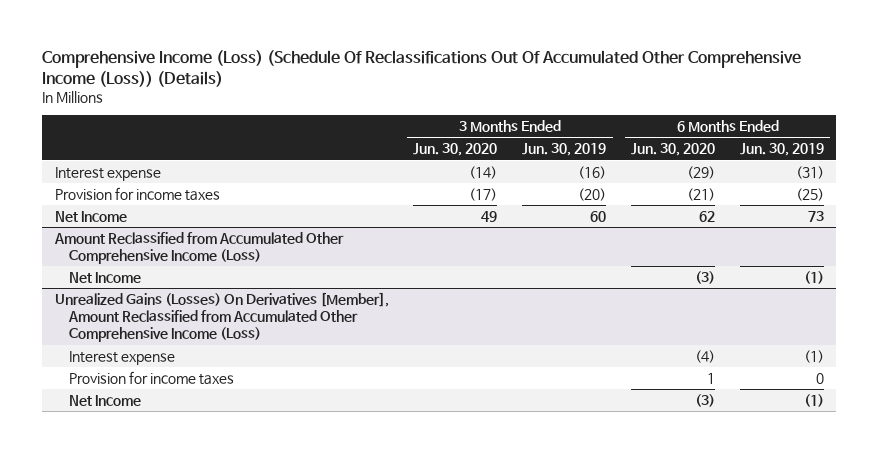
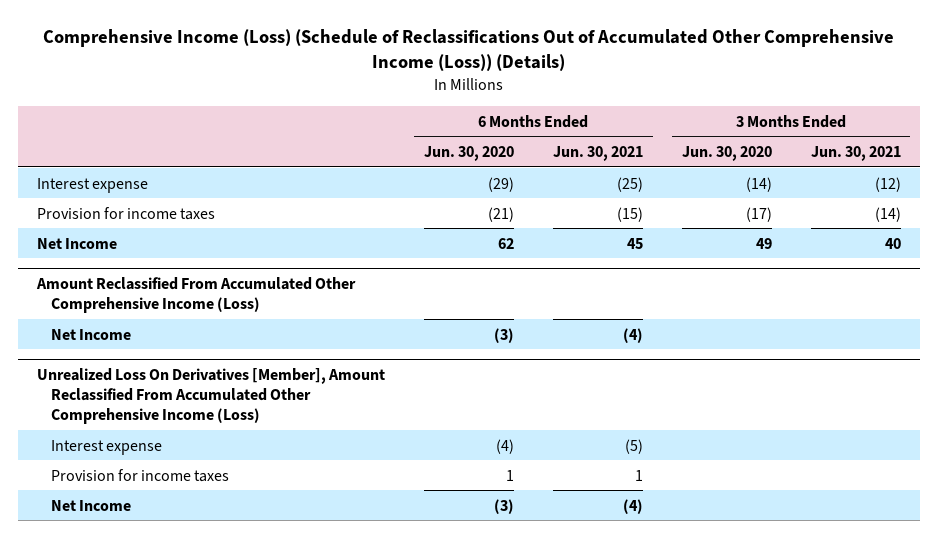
- Comprehensive Income (Loss) (Schedule Of Reclassifications Out Of Accumulated Other Comprehensive Income (Loss)) (Details)
+ Comprehensive Income (Loss) (Schedule of Reclassifications Out of Accumulated Other Comprehensive Income (Loss)) (Details)
- | 3 Months Ended Jun. 30, 2020 | 3 Months Ended Jun. 30, 2019 | 6 Months Ended Jun. 30, 2020 | 6 Months Ended Jun. 30, 2019
+ | 6 Months Ended Jun. 30, 2020 | 6 Months Ended Jun. 30, 2021 | 3 Months Ended Jun. 30, 2020 | 3 Months Ended Jun. 30, 2021
- Amount Reclassified from Accumulated Other Comprehensive Income (Loss)
+ Amount Reclassified From Accumulated Other Comprehensive Income (Loss)
- Unrealized Gains (Losses) On Derivatives [Member], Amount Reclassified from Accumulated Other Comprehensive Income (Loss)
+ Unrealized Loss On Derivatives [Member], Amount Reclassified From Accumulated Other Comprehensive Income (Loss)

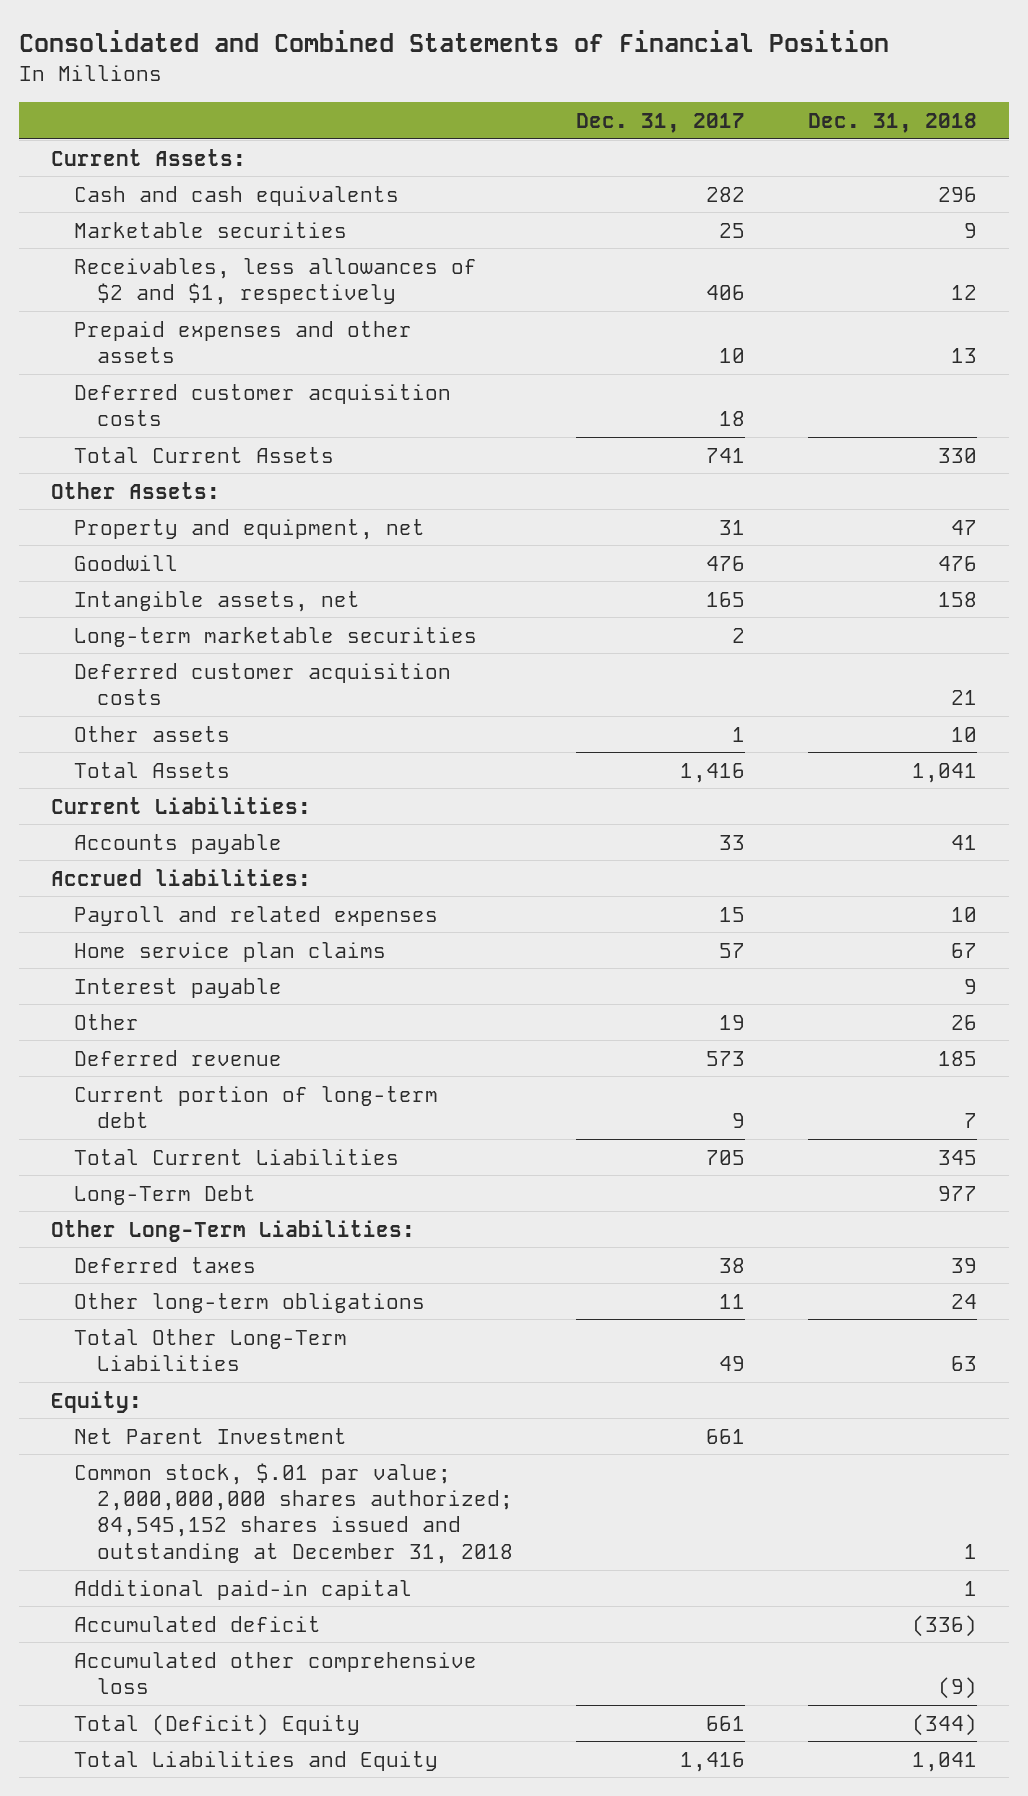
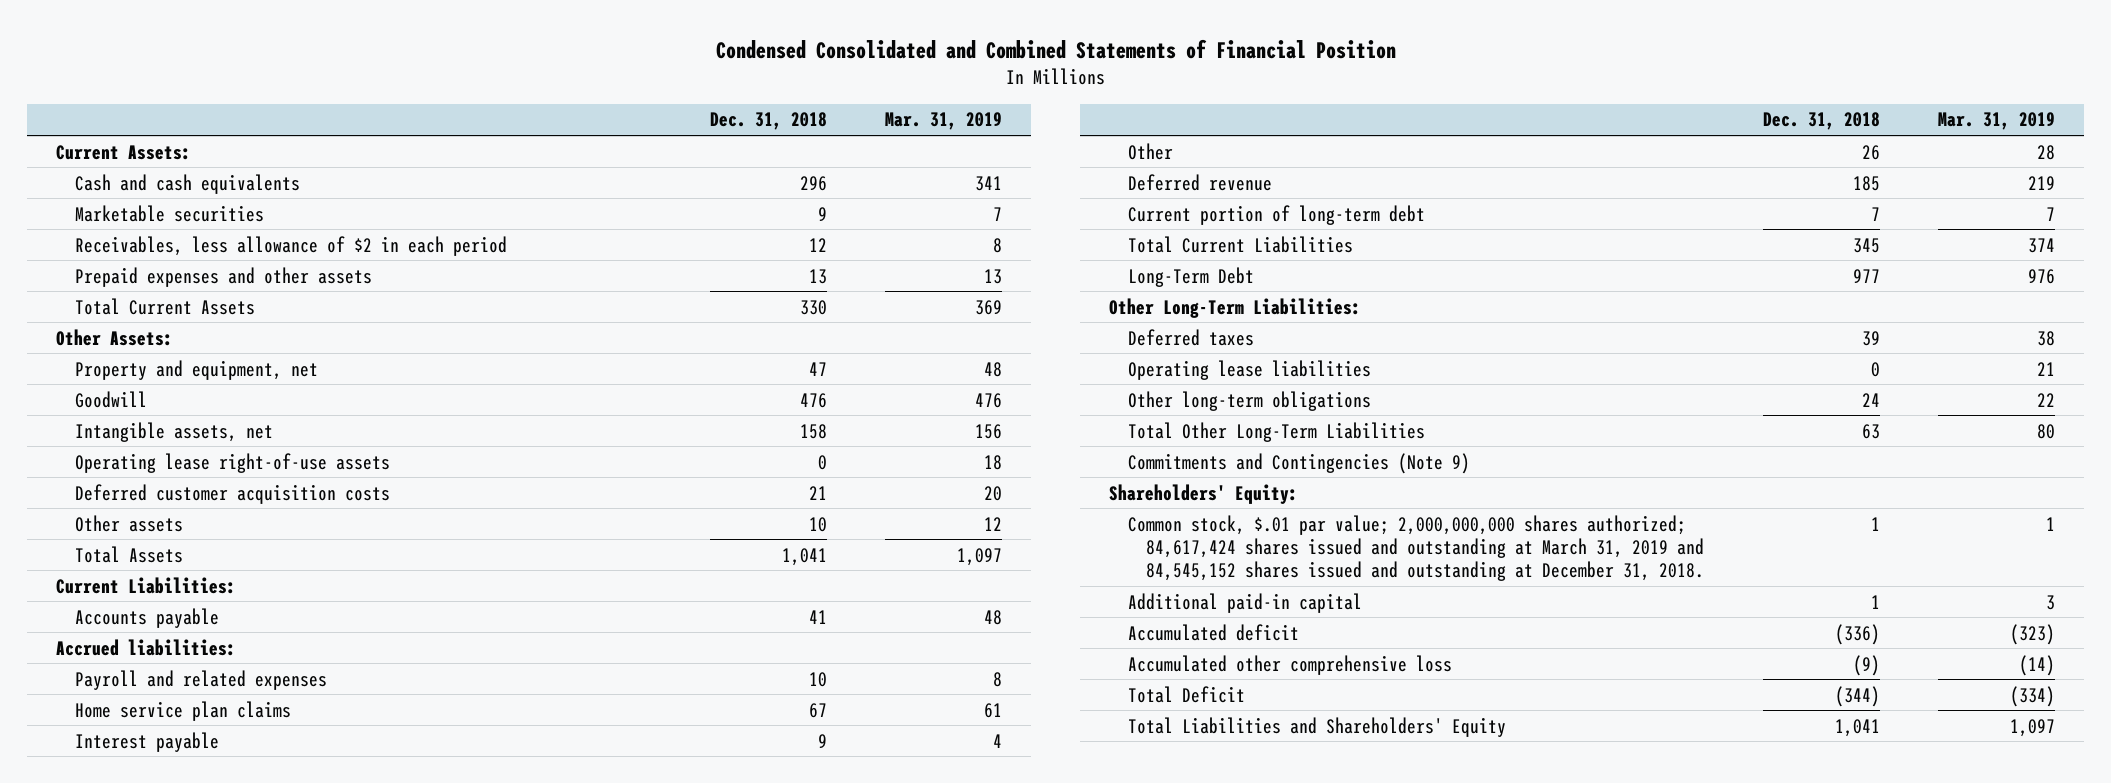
- Consolidated and Combined Statements of Financial Position
+ Condensed Consolidated and Combined Statements of Financial Position
- | Dec. 31, 2017 | Dec. 31, 2018
+ | Dec. 31, 2018 | Mar. 31, 2019
- Receivables, less allowances of $2 and $1, respectively | 406 | 12
+ Receivables, less allowance of $2 in each period | 12 | 8
- Deferred customer acquisition costs | 18 |
- Long-term marketable securities | 2 |
+ Operating lease right-of-use assets | 0 | 18
+ Operating lease liabilities | 0 | 21
- Equity:
- Net Parent Investment | 661 |
- Common stock, $.01 par value; 2,000,000,000 shares authorized; 84,545,152 shares issued and outstanding at December 31, 2018 | | 1
+ Commitments and Contingencies (Note 9)
+ Shareholders' Equity:
+ Common stock, $.01 par value; 2,000,000,000 shares authorized; 84,617,424 shares issued and outstanding at March 31, 2019 and 84,545,152 shares issued and outstanding at December 31, 2018. | 1 | 1
- Total (Deficit) Equity | 661 | (344)
- Total Liabilities and Equity | 1,416 | 1,041
+ Total Deficit | (344) | (334)
+ Total Liabilities and Shareholders' Equity | 1,041 | 1,097

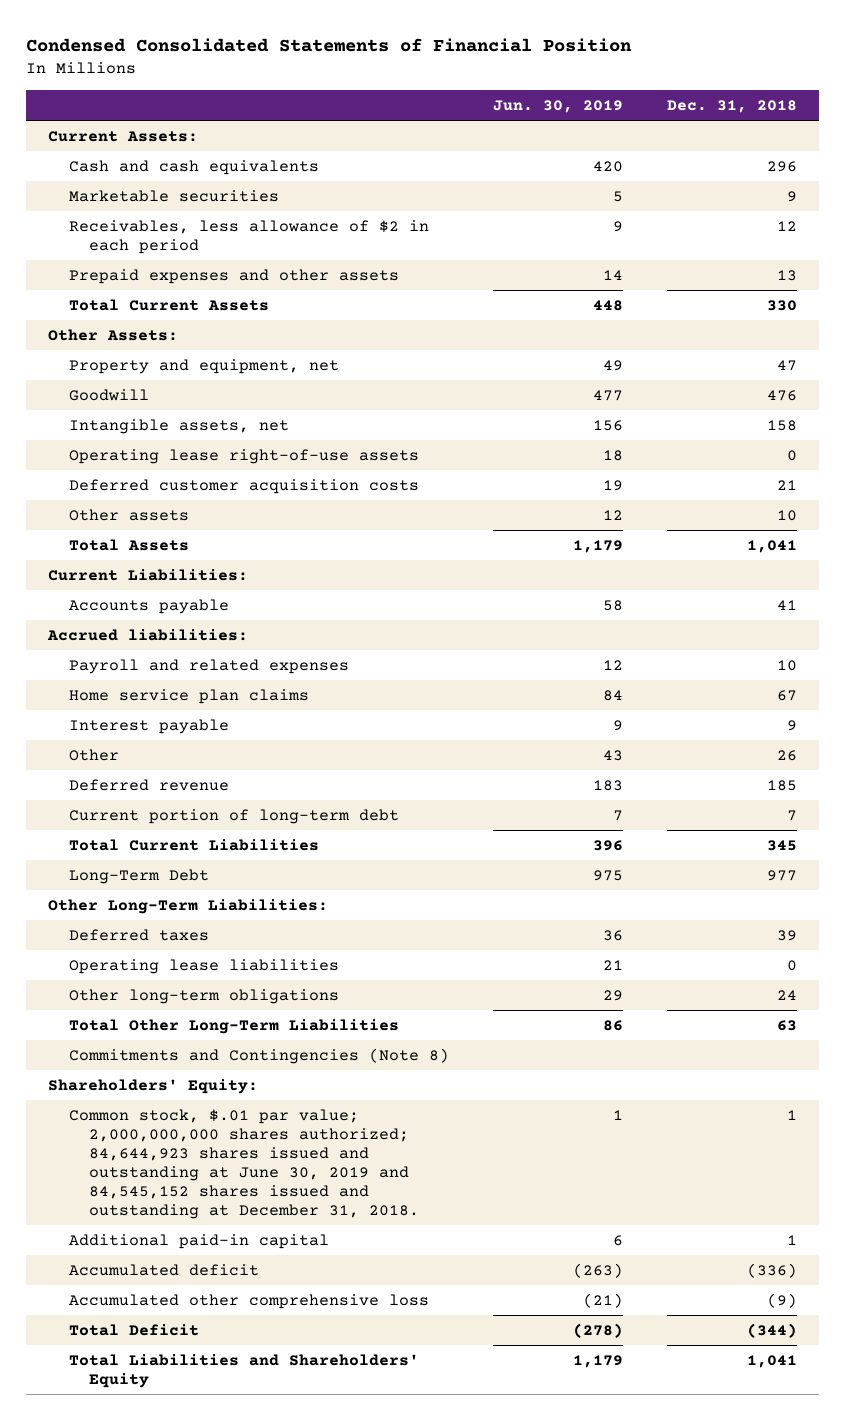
- Condensed Consolidated and Combined Statements of Financial Position
+ Condensed Consolidated Statements of Financial Position
- | Dec. 31, 2018 | Mar. 31, 2019
+ | Jun. 30, 2019 | Dec. 31, 2018
- Commitments and Contingencies (Note 9)
+ Commitments and Contingencies (Note 8)
- Common stock, $.01 par value; 2,000,000,000 shares authorized; 84,617,424 shares issued and outstanding at March 31, 2019 and 84,545,152 shares issued and outstanding at December 31, 2018. | 1 | 1
+ Common stock, $.01 par value; 2,000,000,000 shares authorized; 84,644,923 shares issued and outstanding at June 30, 2019 and 84,545,152 shares issued and outstanding at December 31, 2018. | 1 | 1

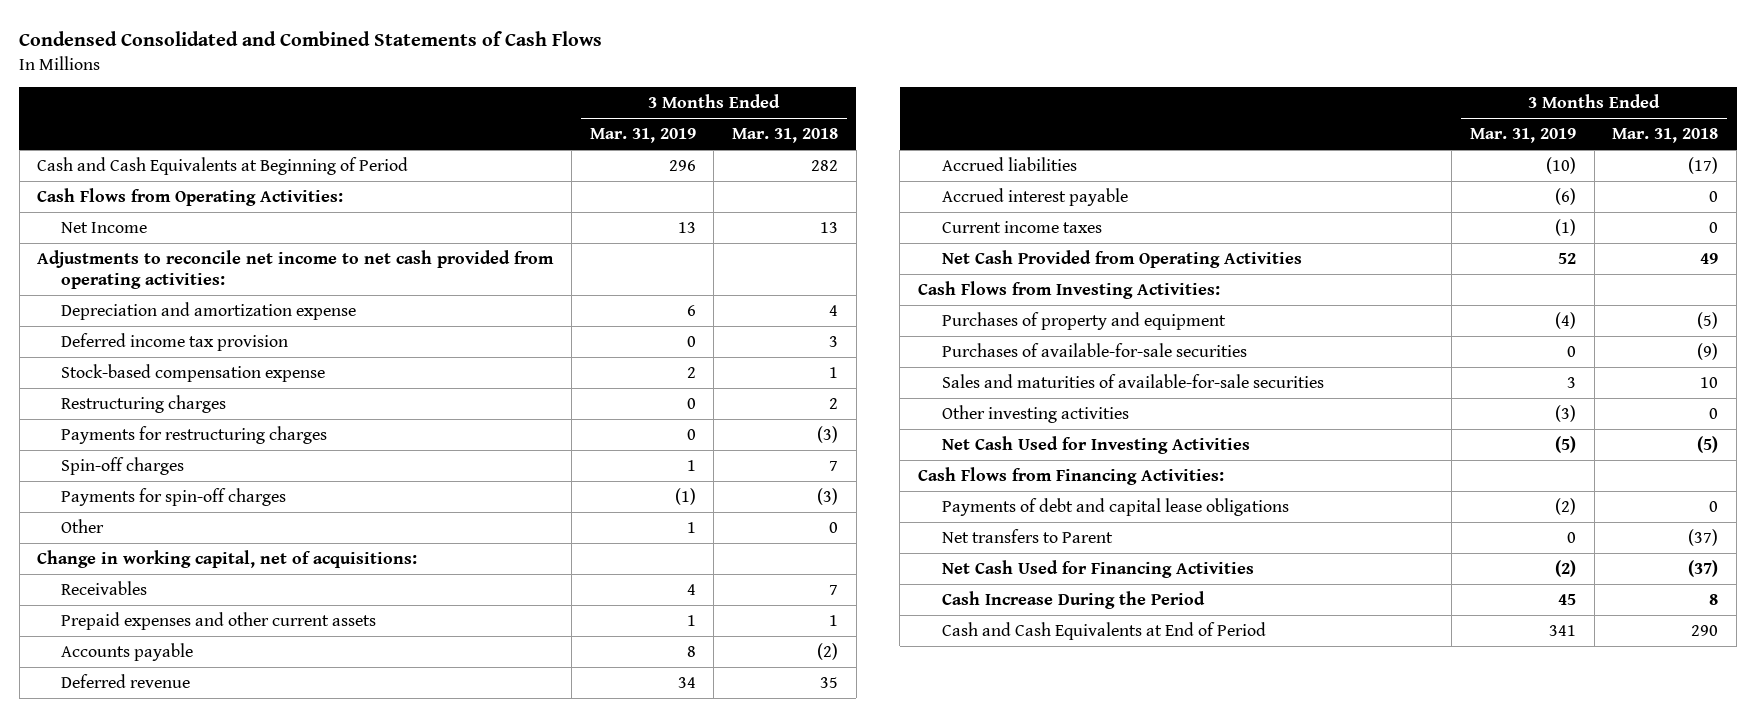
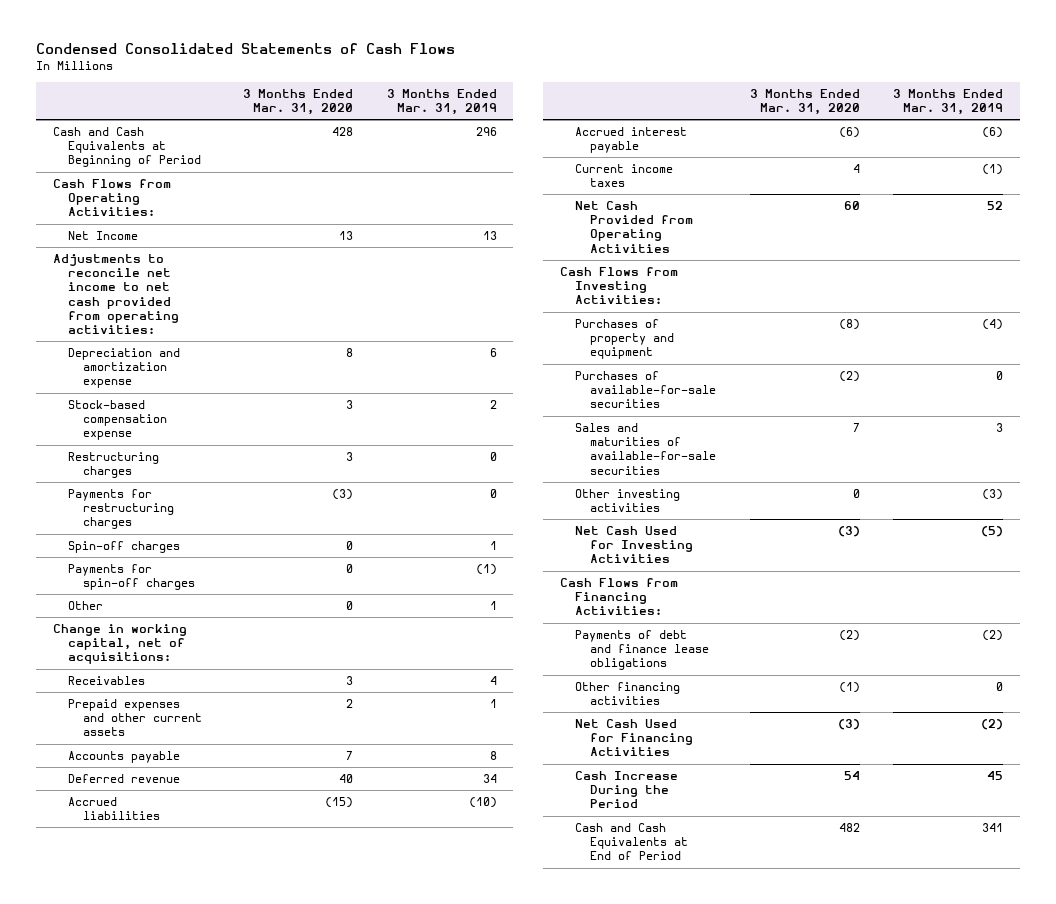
- Condensed Consolidated and Combined Statements of Cash Flows
+ Condensed Consolidated Statements of Cash Flows
- | 3 Months Ended Mar. 31, 2019 | 3 Months Ended Mar. 31, 2018
+ | 3 Months Ended Mar. 31, 2020 | 3 Months Ended Mar. 31, 2019
- Deferred income tax provision | 0 | 3
- Payments of debt and capital lease obligations | (2) | 0
- Net transfers to Parent | 0 | (37)
+ Payments of debt and finance lease obligations | (2) | (2)
+ Other financing activities | (1) | 0

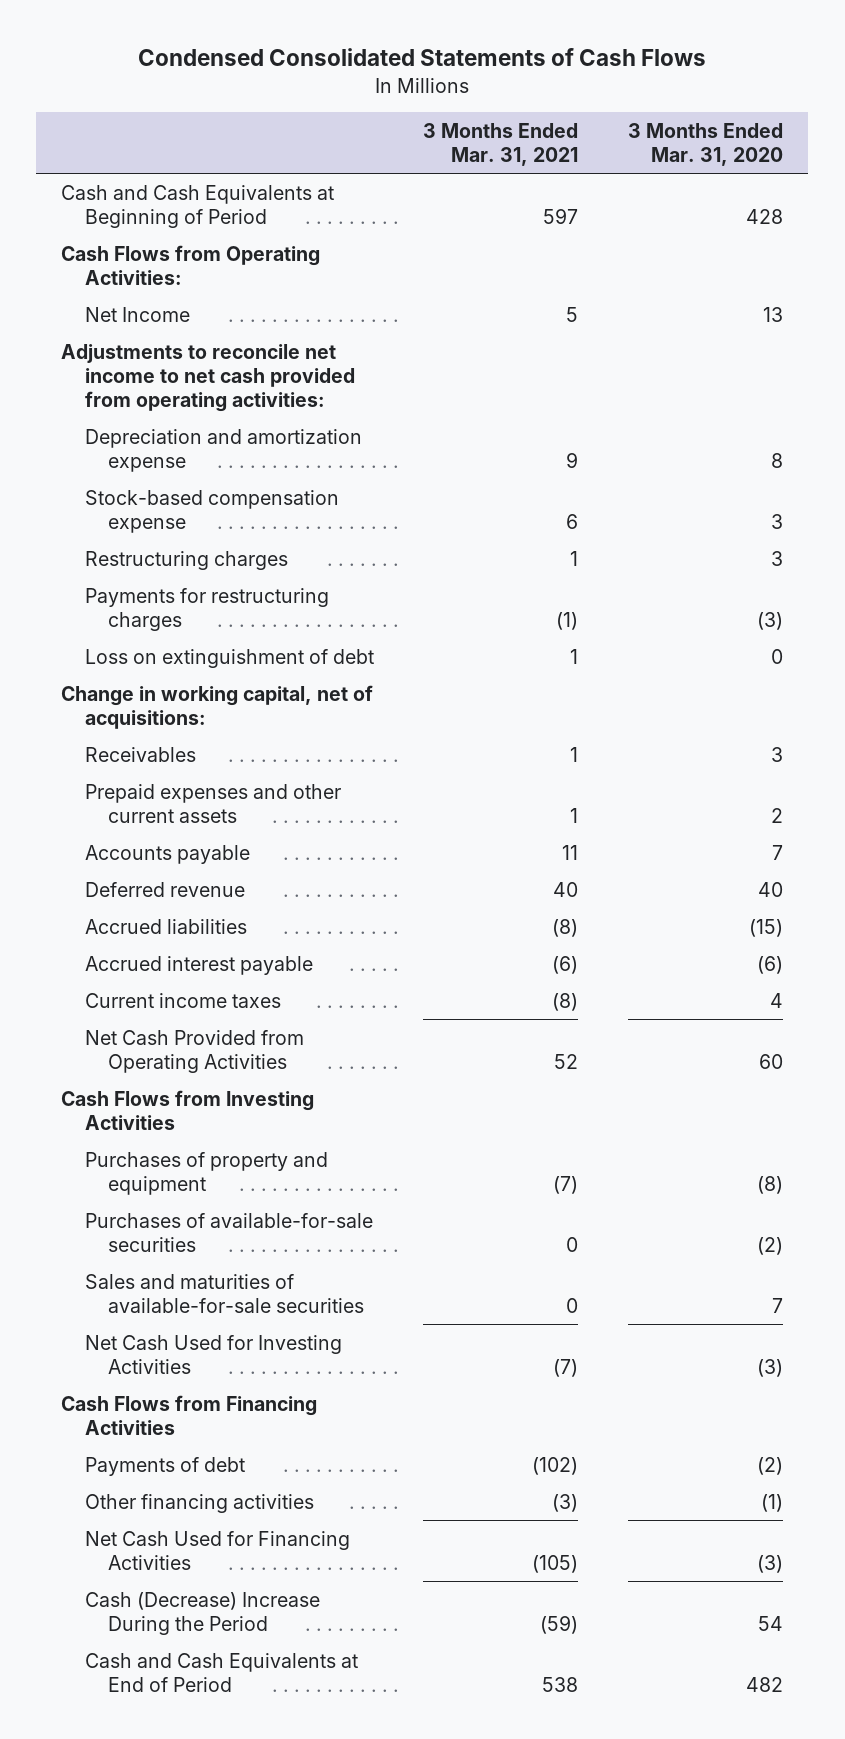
- | 3 Months Ended Mar. 31, 2020 | 3 Months Ended Mar. 31, 2019
+ | 3 Months Ended Mar. 31, 2021 | 3 Months Ended Mar. 31, 2020
- Spin-off charges | 0 | 1
- Payments for spin-off charges | 0 | (1)
- Other | 0 | 1
+ Loss on extinguishment of debt | 1 | 0
- Cash Flows from Investing Activities:
+ Cash Flows from Investing Activities
- Other investing activities | 0 | (3)
- Cash Flows from Financing Activities:
- Payments of debt and finance lease obligations | (2) | (2)
+ Cash Flows from Financing Activities
+ Payments of debt | (102) | (2)
- Cash Increase During the Period | 54 | 45
+ Cash (Decrease) Increase During the Period | (59) | 54

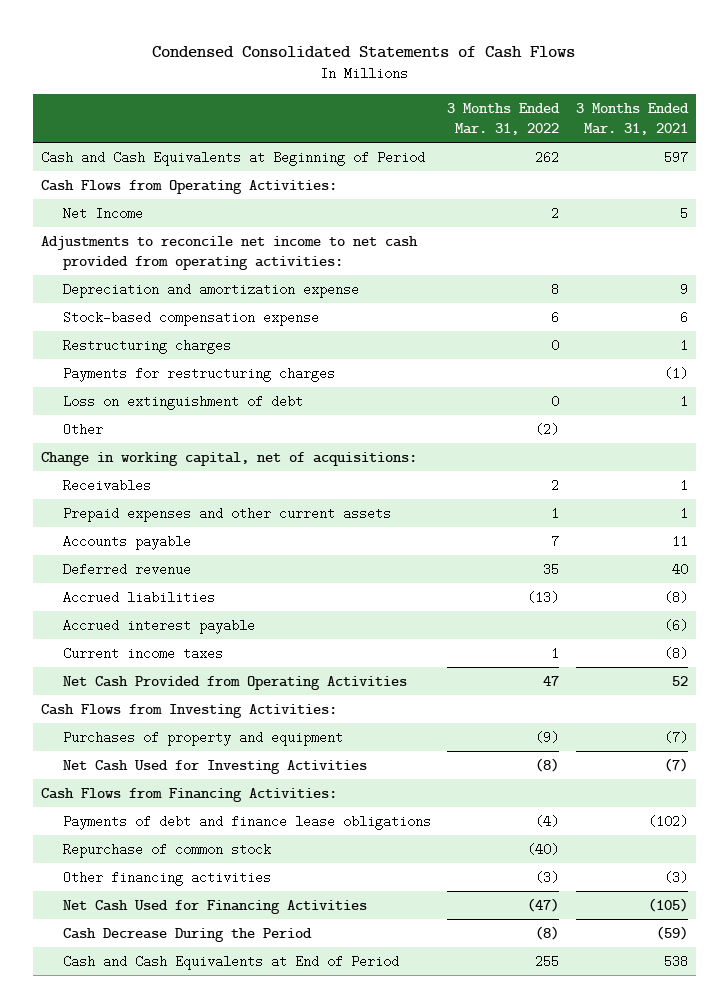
- | 3 Months Ended Mar. 31, 2021 | 3 Months Ended Mar. 31, 2020
+ | 3 Months Ended Mar. 31, 2022 | 3 Months Ended Mar. 31, 2021
+ Other | (2) |
- Cash Flows from Investing Activities
+ Cash Flows from Investing Activities:
- Purchases of available-for-sale securities | 0 | (2)
- Sales and maturities of available-for-sale securities | 0 | 7
- Cash Flows from Financing Activities
- Payments of debt | (102) | (2)
+ Cash Flows from Financing Activities:
+ Payments of debt and finance lease obligations | (4) | (102)
+ Repurchase of common stock | (40) |
- Cash (Decrease) Increase During the Period | (59) | 54
+ Cash Decrease During the Period | (8) | (59)

